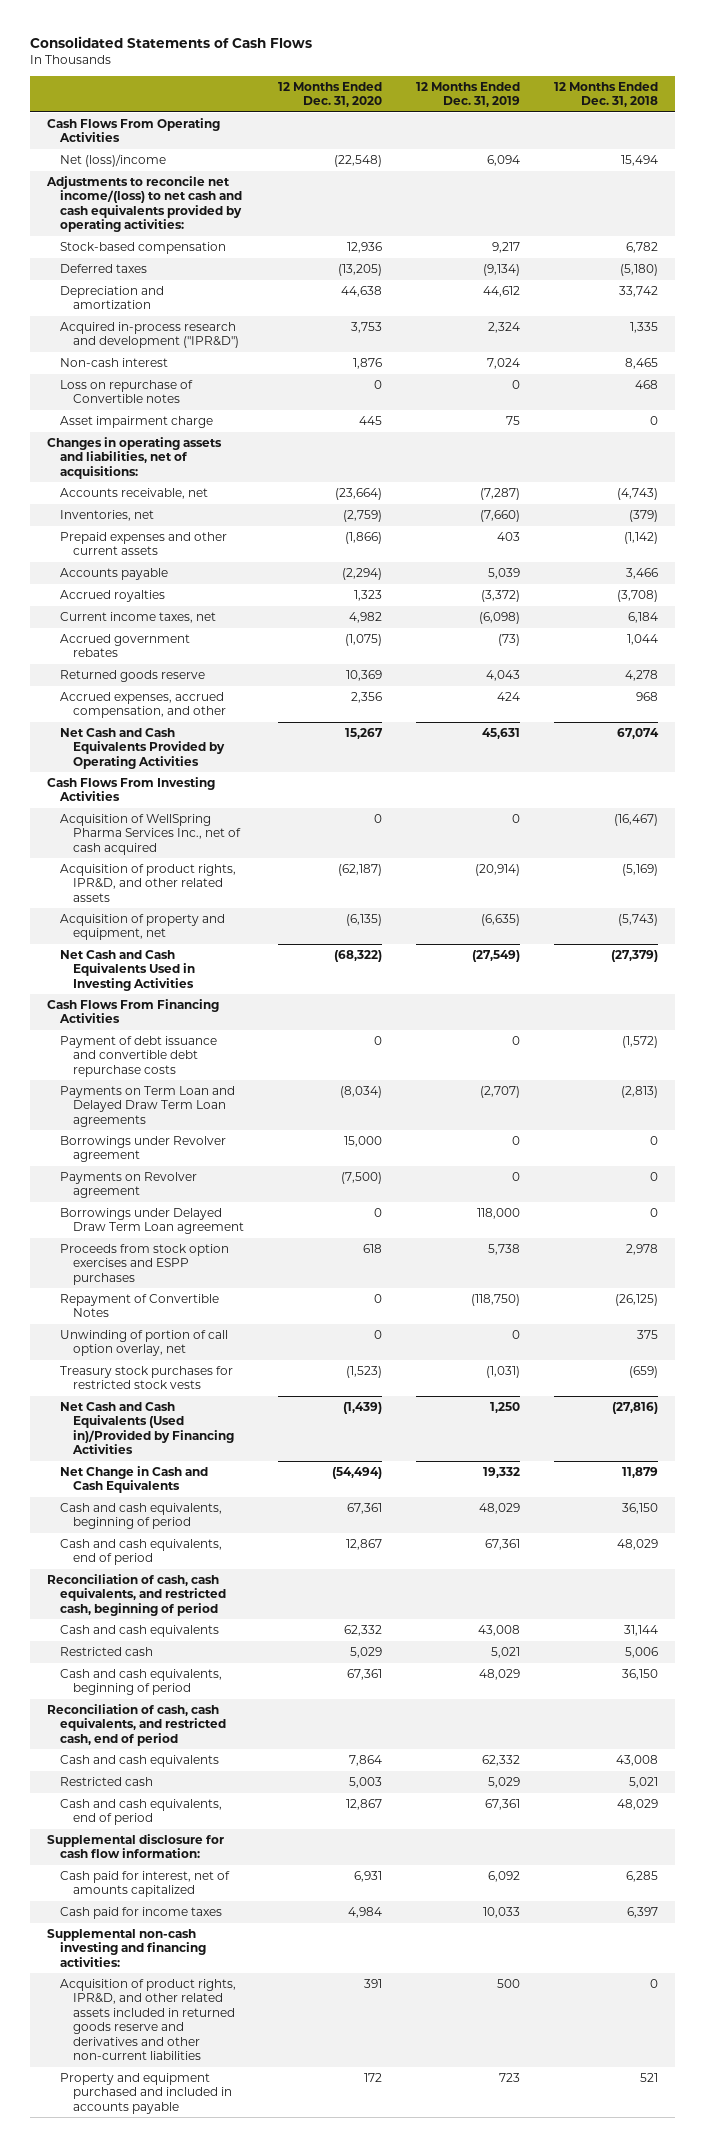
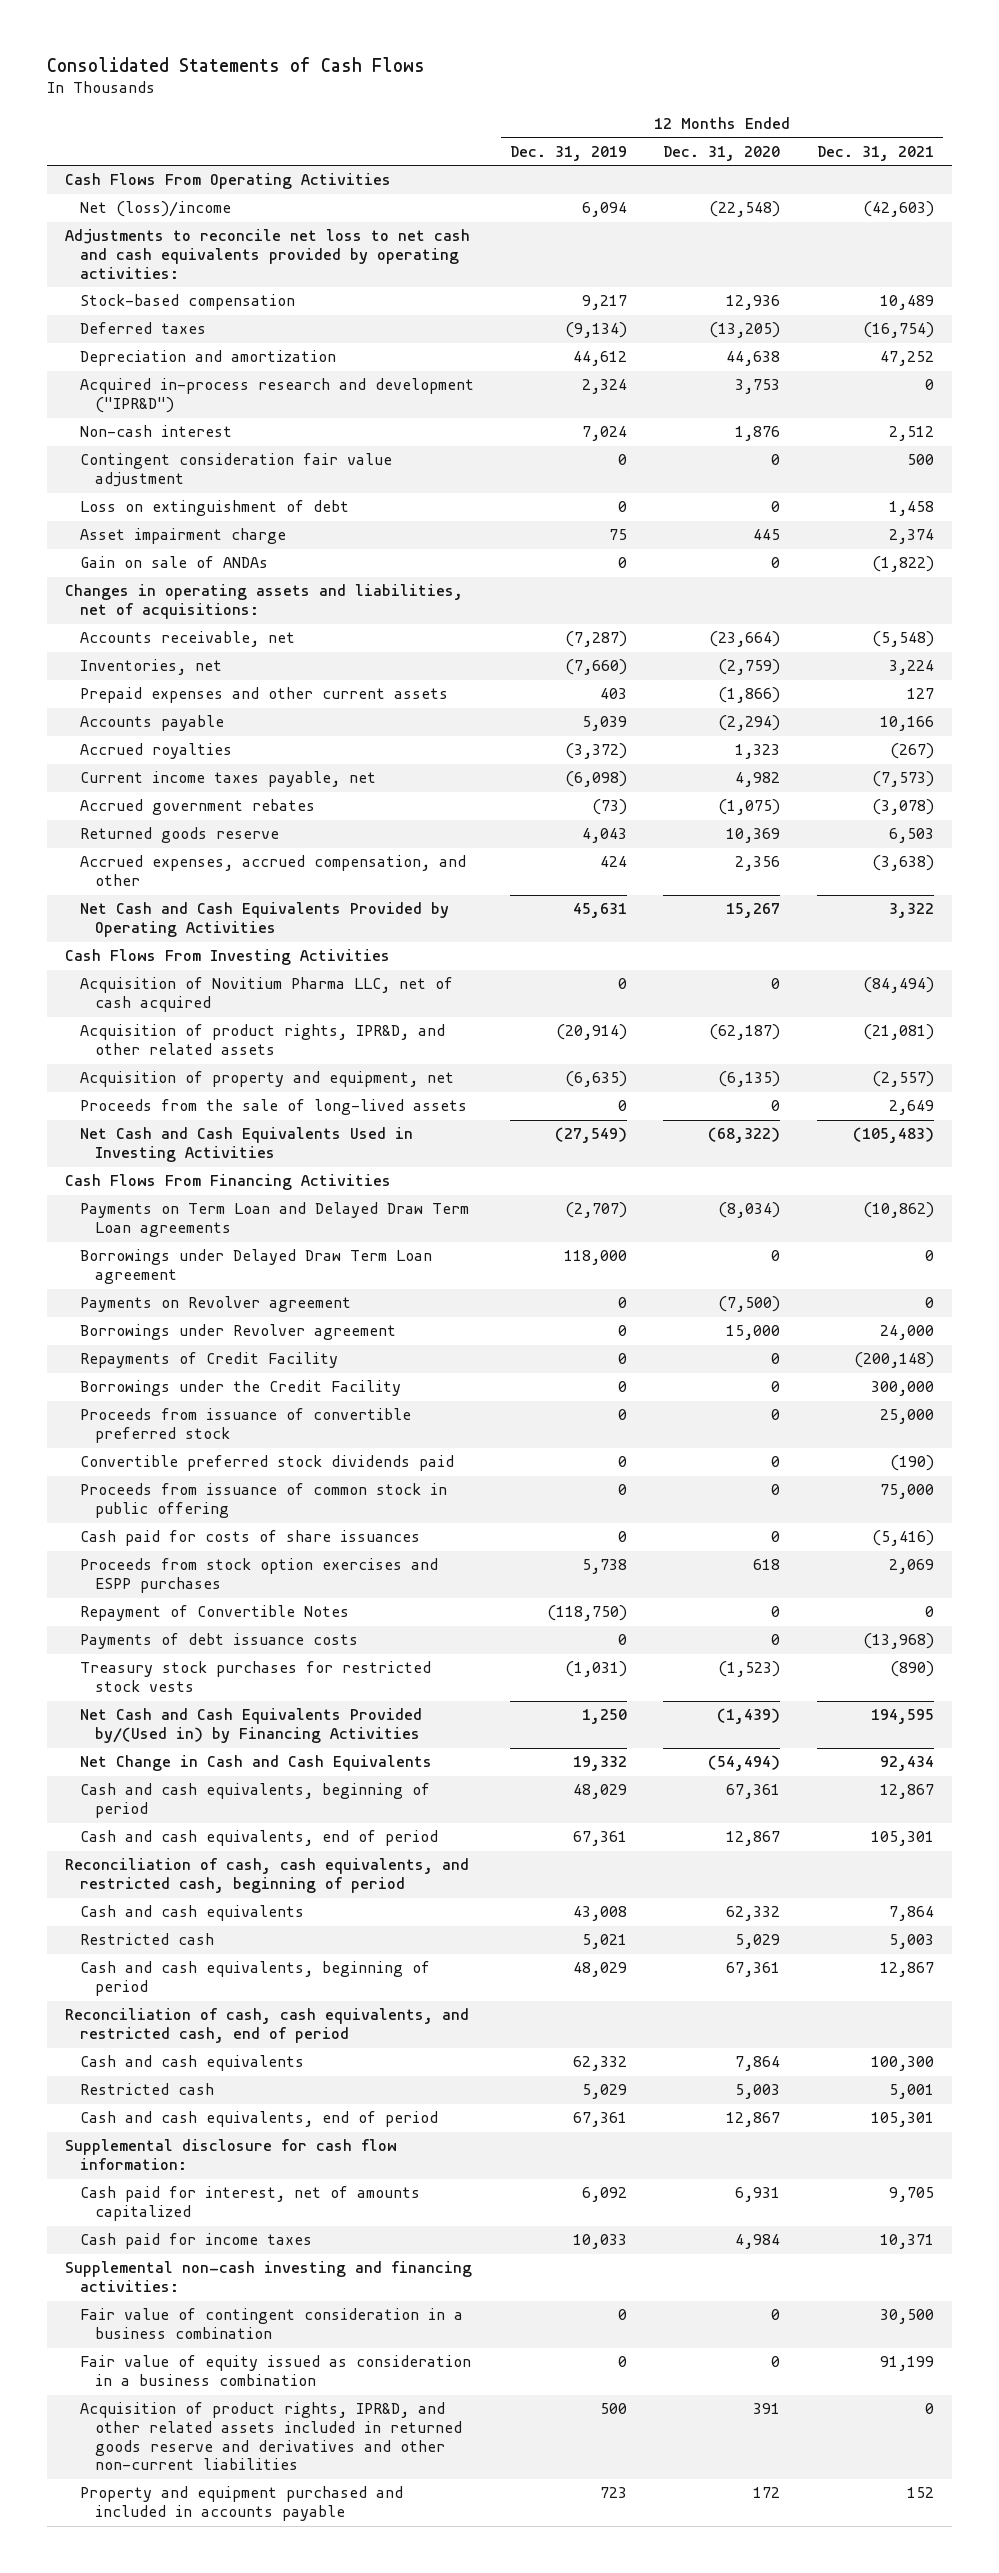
- | 12 Months Ended Dec. 31, 2020 | 12 Months Ended Dec. 31, 2019 | 12 Months Ended Dec. 31, 2018
+ | 12 Months Ended Dec. 31, 2019 | 12 Months Ended Dec. 31, 2020 | 12 Months Ended Dec. 31, 2021
- Adjustments to reconcile net income/(loss) to net cash and cash equivalents provided by operating activities:
+ Adjustments to reconcile net loss to net cash and cash equivalents provided by operating activities:
- Loss on repurchase of Convertible notes | 0 | 0 | 468
+ Contingent consideration fair value adjustment | 0 | 0 | 500
+ Loss on extinguishment of debt | 0 | 0 | 1,458
+ Gain on sale of ANDAs | 0 | 0 | (1,822)
- Current income taxes, net | 4,982 | (6,098) | 6,184
+ Current income taxes payable, net | (6,098) | 4,982 | (7,573)
- Acquisition of WellSpring Pharma Services Inc., net of cash acquired | 0 | 0 | (16,467)
+ Acquisition of Novitium Pharma LLC, net of cash acquired | 0 | 0 | (84,494)
+ Proceeds from the sale of long-lived assets | 0 | 0 | 2,649
- Payment of debt issuance and convertible debt repurchase costs | 0 | 0 | (1,572)
moved down: Payments on Revolver agreement | 0 | (7,500) | 0
moved down: Borrowings under Revolver agreement | 0 | 15,000 | 24,000
+ Repayments of Credit Facility | 0 | 0 | (200,148)
+ Borrowings under the Credit Facility | 0 | 0 | 300,000
+ Proceeds from issuance of convertible preferred stock | 0 | 0 | 25,000
+ Convertible preferred stock dividends paid | 0 | 0 | (190)
+ Proceeds from issuance of common stock in public offering | 0 | 0 | 75,000
+ Cash paid for costs of share issuances | 0 | 0 | (5,416)
- Unwinding of portion of call option overlay, net | 0 | 0 | 375
+ Payments of debt issuance costs | 0 | 0 | (13,968)
- Net Cash and Cash Equivalents (Used in)/Provided by Financing Activities | (1,439) | 1,250 | (27,816)
+ Net Cash and Cash Equivalents Provided by/(Used in) by Financing Activities | 1,250 | (1,439) | 194,595
+ Fair value of contingent consideration in a business combination | 0 | 0 | 30,500
+ Fair value of equity issued as consideration in a business combination | 0 | 0 | 91,199

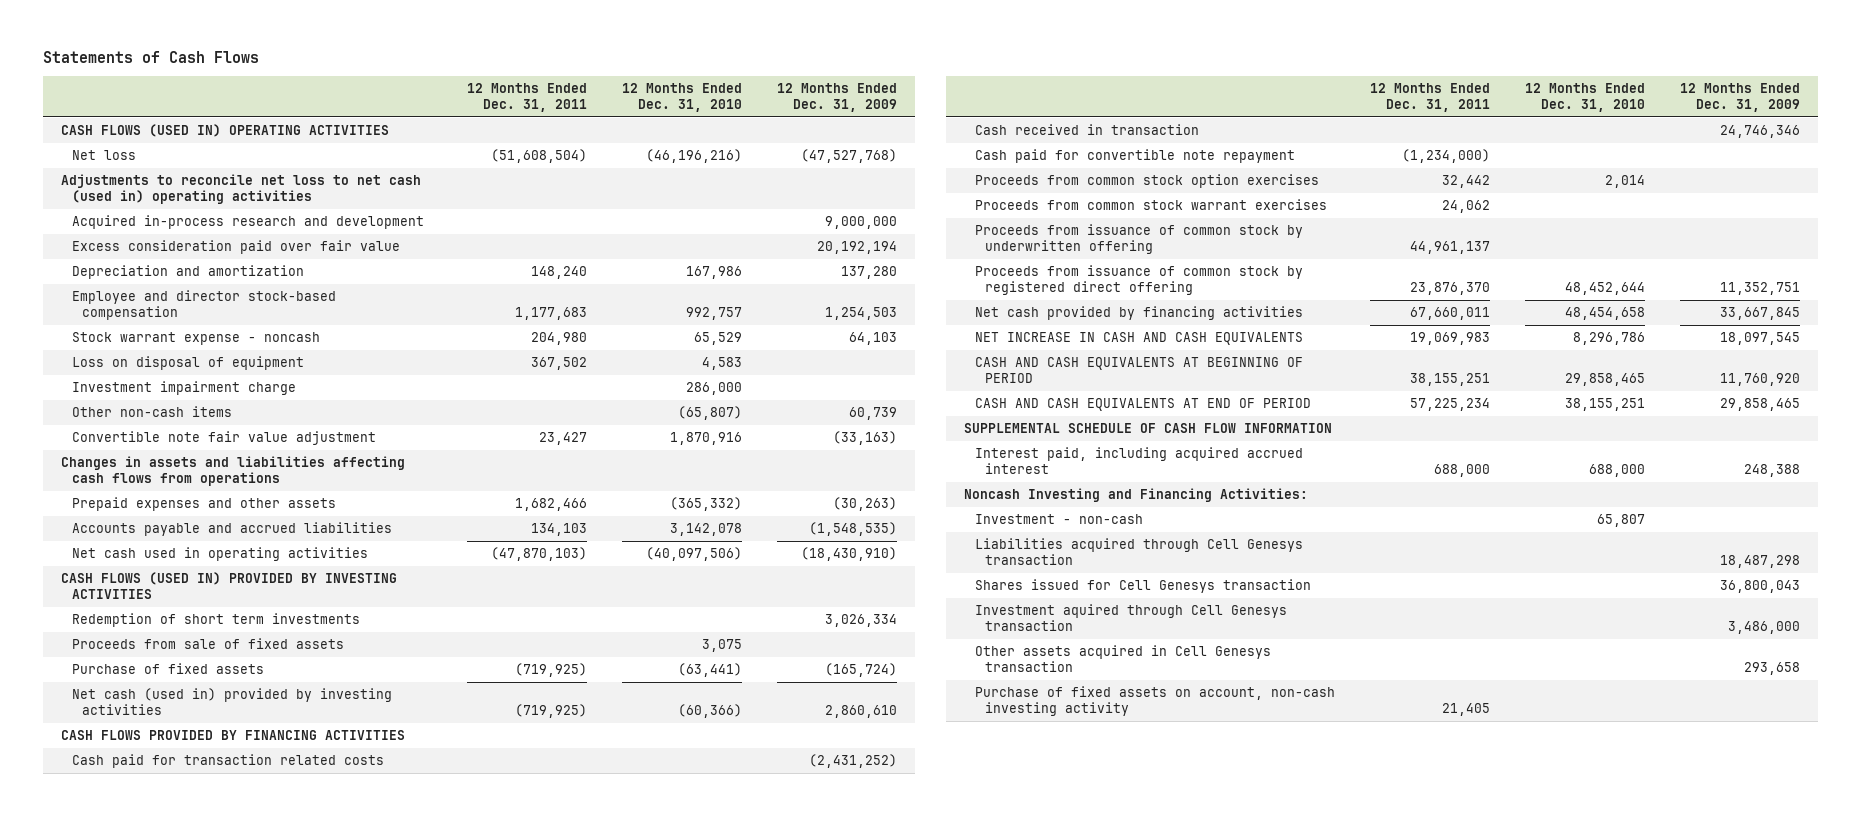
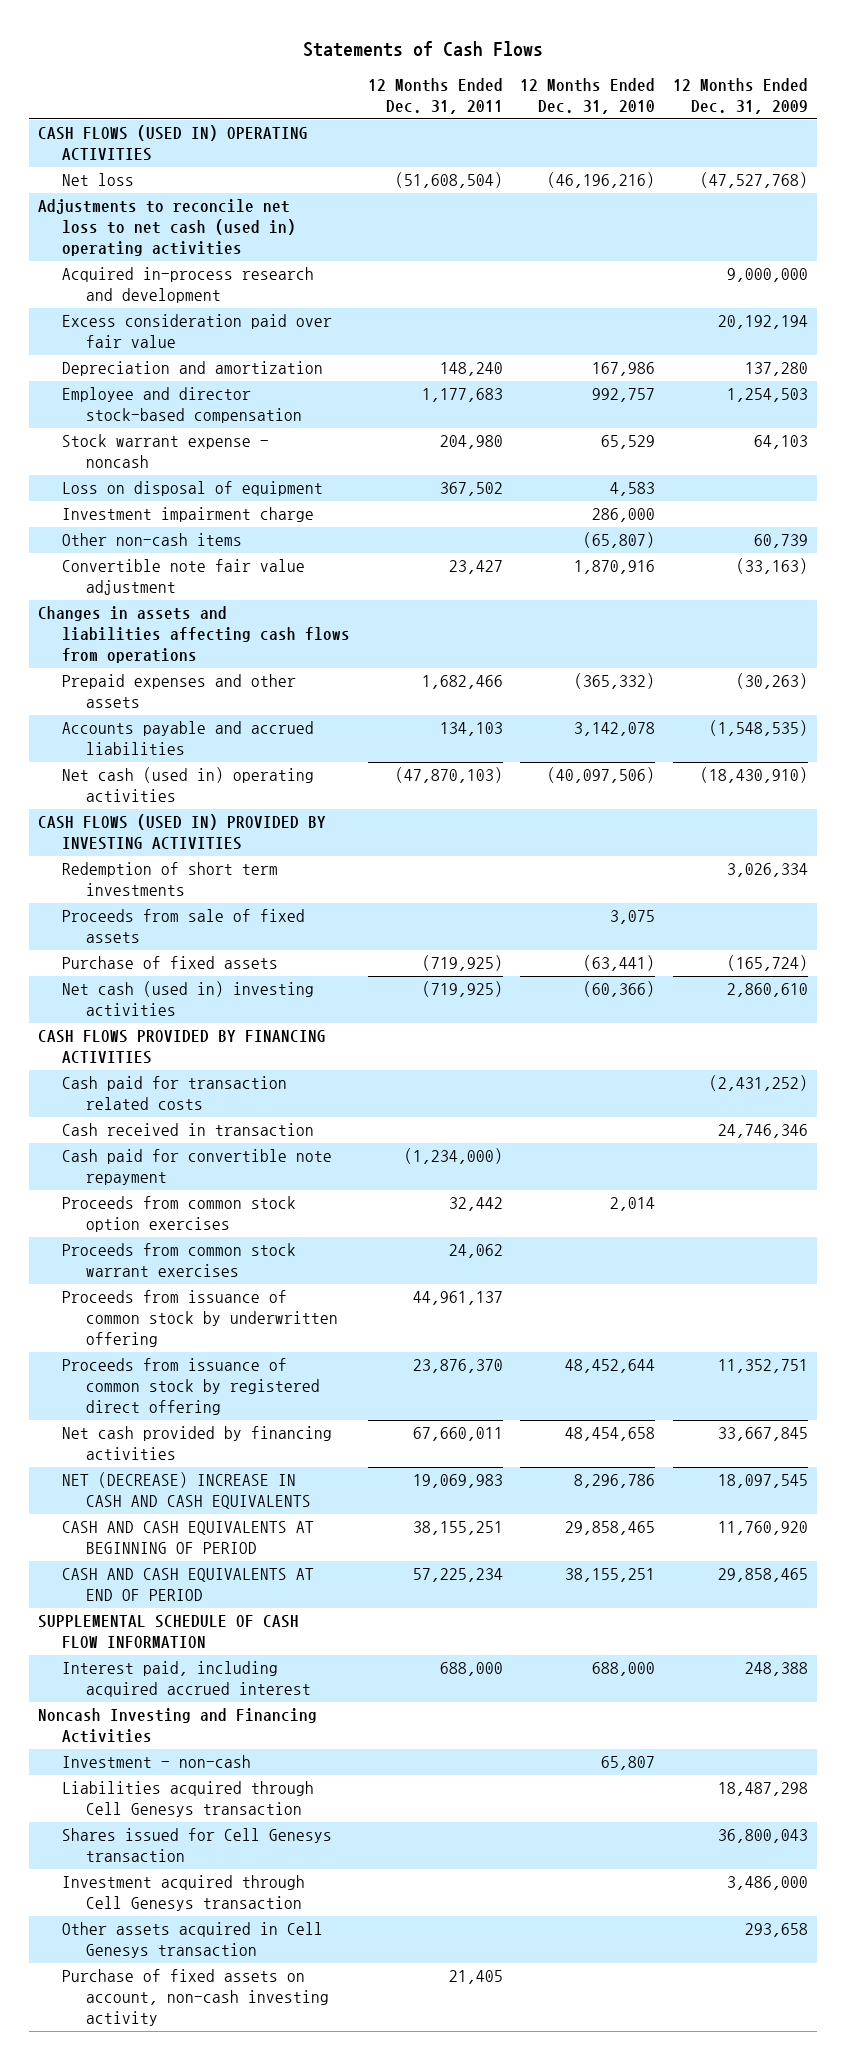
- Net cash used in operating activities | (47,870,103) | (40,097,506) | (18,430,910)
+ Net cash (used in) operating activities | (47,870,103) | (40,097,506) | (18,430,910)
- Net cash (used in) provided by investing activities | (719,925) | (60,366) | 2,860,610
+ Net cash (used in) investing activities | (719,925) | (60,366) | 2,860,610
- NET INCREASE IN CASH AND CASH EQUIVALENTS | 19,069,983 | 8,296,786 | 18,097,545
+ NET (DECREASE) INCREASE IN CASH AND CASH EQUIVALENTS | 19,069,983 | 8,296,786 | 18,097,545
- Noncash Investing and Financing Activities:
+ Noncash Investing and Financing Activities
- Investment aquired through Cell Genesys transaction | | | 3,486,000
+ Investment acquired through Cell Genesys transaction | | | 3,486,000

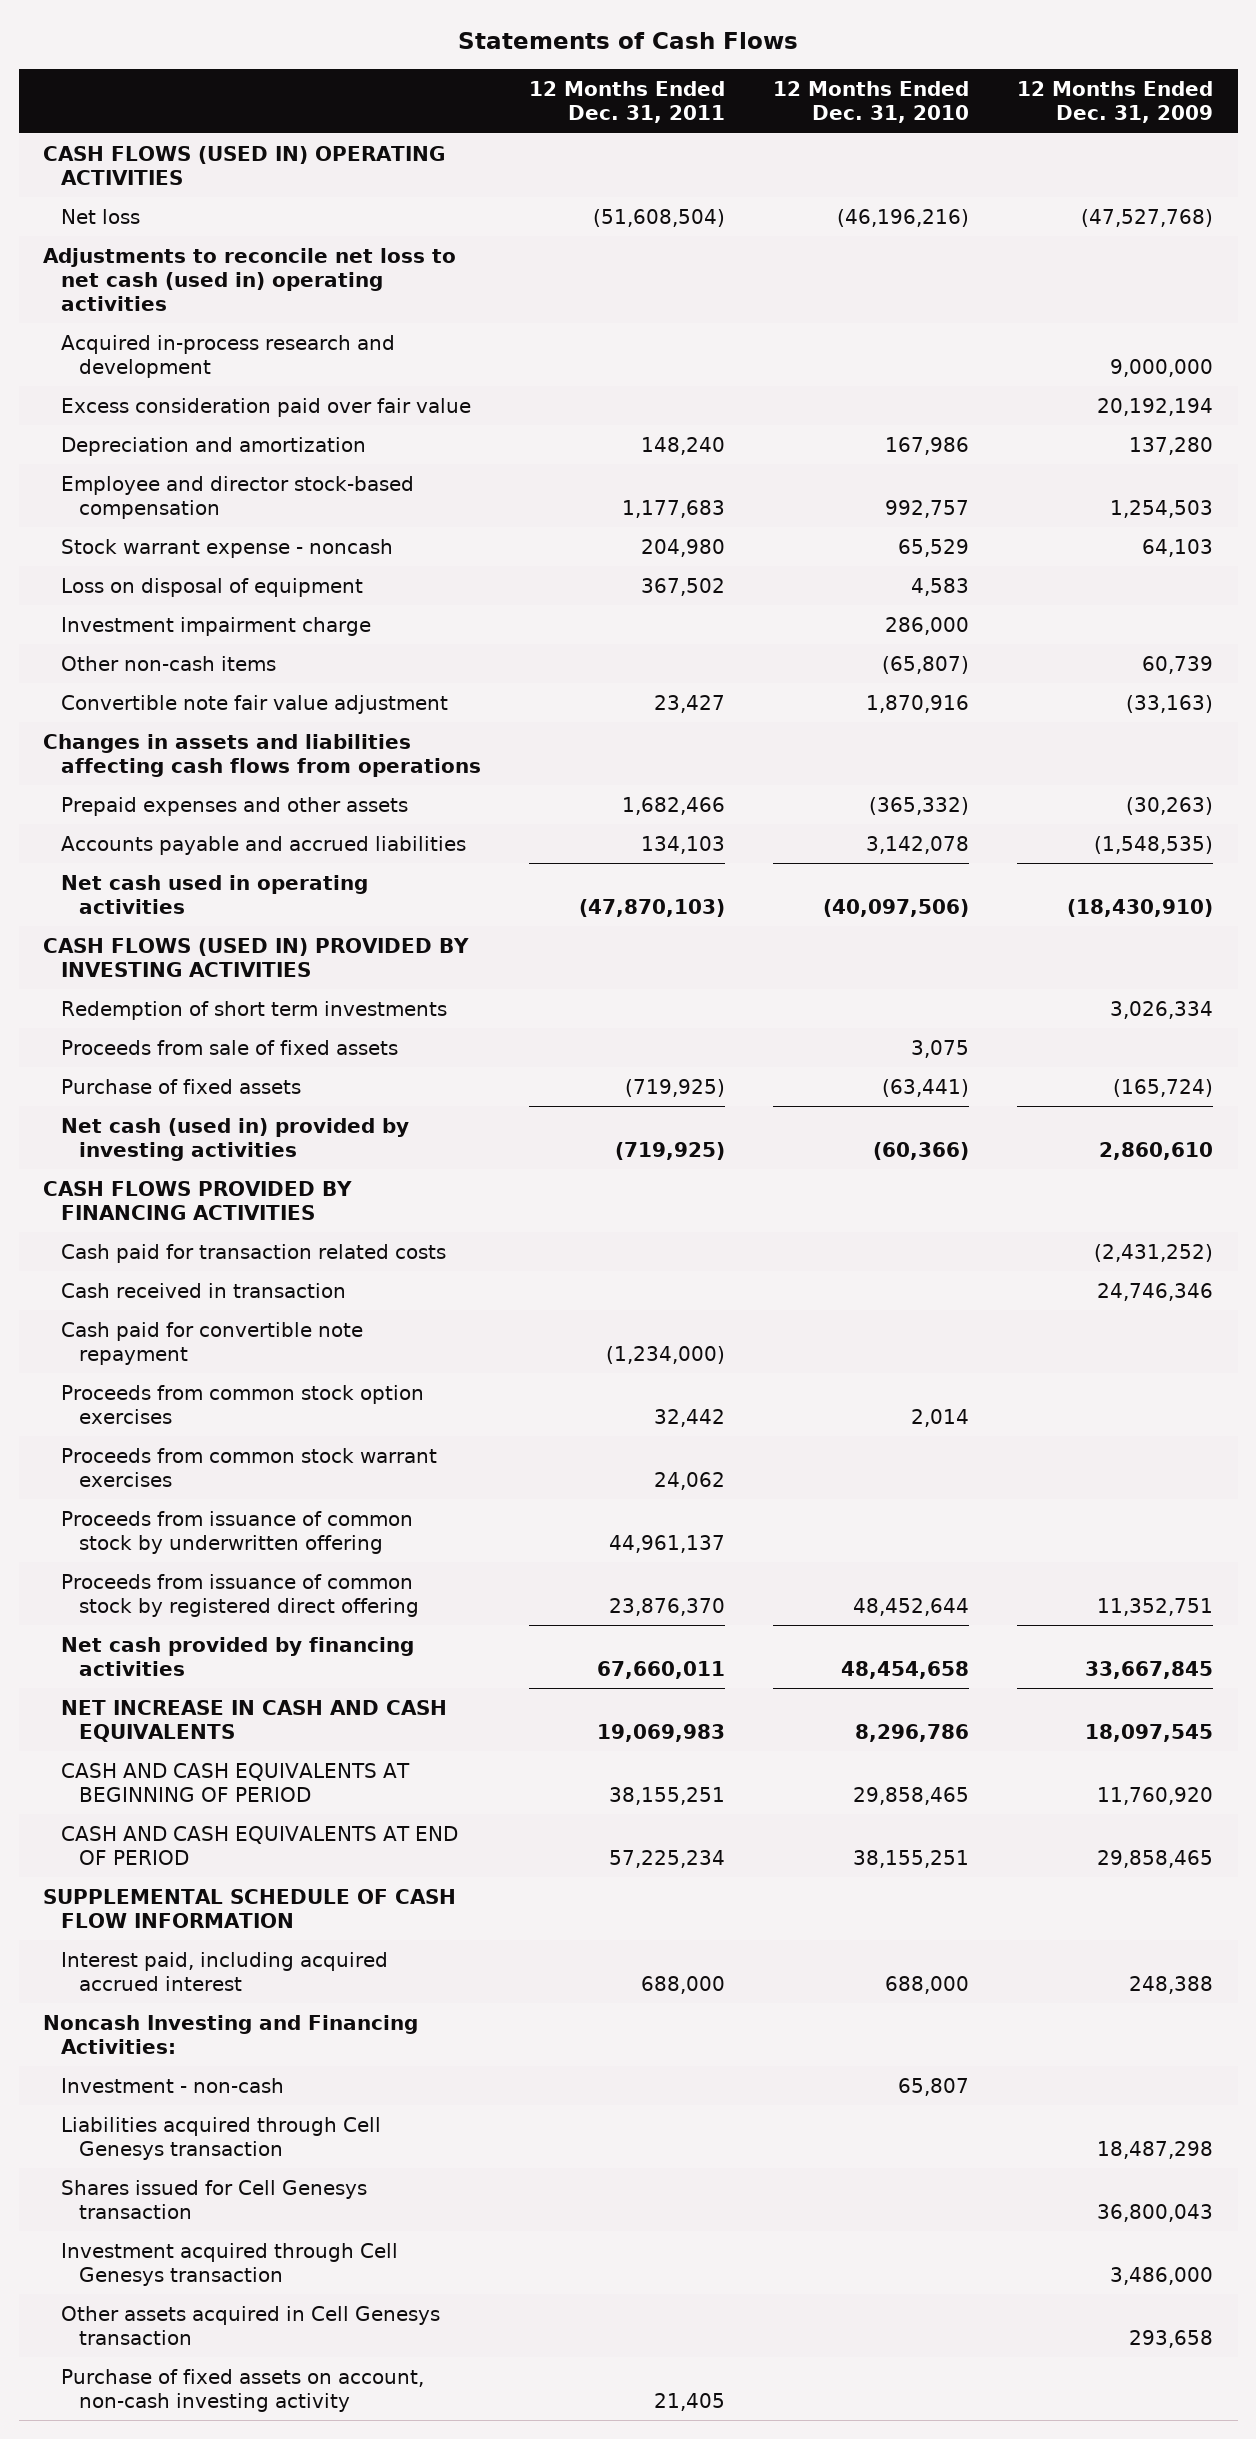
- Net cash (used in) operating activities | (47,870,103) | (40,097,506) | (18,430,910)
+ Net cash used in operating activities | (47,870,103) | (40,097,506) | (18,430,910)
- Net cash (used in) investing activities | (719,925) | (60,366) | 2,860,610
+ Net cash (used in) provided by investing activities | (719,925) | (60,366) | 2,860,610
- NET (DECREASE) INCREASE IN CASH AND CASH EQUIVALENTS | 19,069,983 | 8,296,786 | 18,097,545
+ NET INCREASE IN CASH AND CASH EQUIVALENTS | 19,069,983 | 8,296,786 | 18,097,545
- Noncash Investing and Financing Activities
+ Noncash Investing and Financing Activities:

